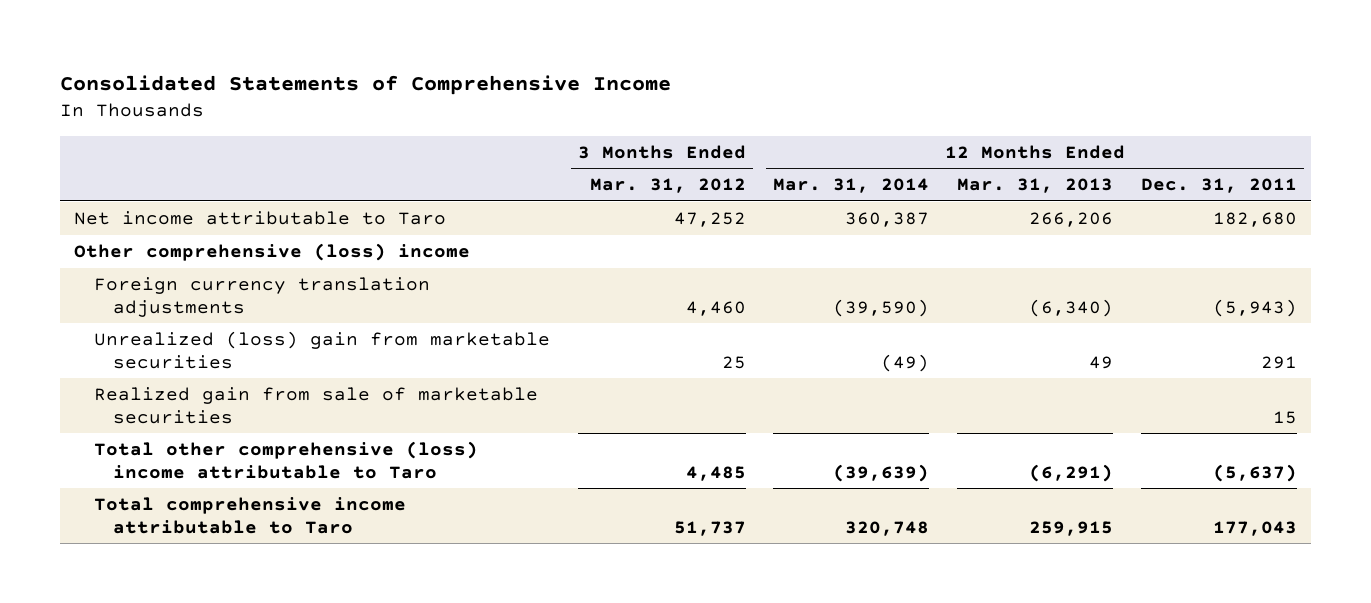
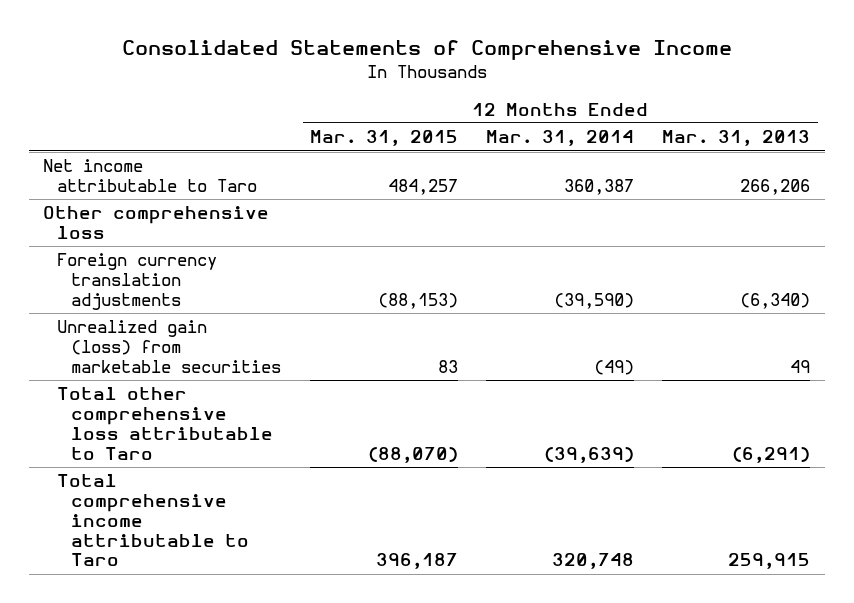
- | 3 Months Ended Mar. 31, 2012 | 12 Months Ended Mar. 31, 2014 | 12 Months Ended Mar. 31, 2013 | 12 Months Ended Dec. 31, 2011
+ | 12 Months Ended Mar. 31, 2015 | 12 Months Ended Mar. 31, 2014 | 12 Months Ended Mar. 31, 2013
- Other comprehensive (loss) income
+ Other comprehensive loss
- Unrealized (loss) gain from marketable securities | 25 | (49) | 49 | 291
- Realized gain from sale of marketable securities | | | | 15
- Total other comprehensive (loss) income attributable to Taro | 4,485 | (39,639) | (6,291) | (5,637)
+ Unrealized gain (loss) from marketable securities | 83 | (49) | 49
+ Total other comprehensive loss attributable to Taro | (88,070) | (39,639) | (6,291)

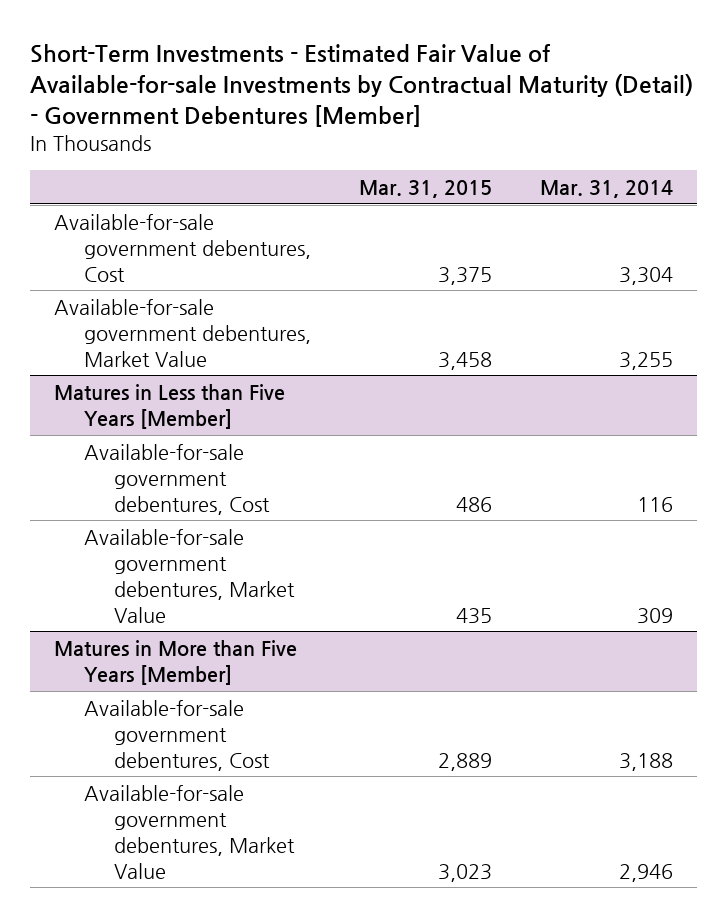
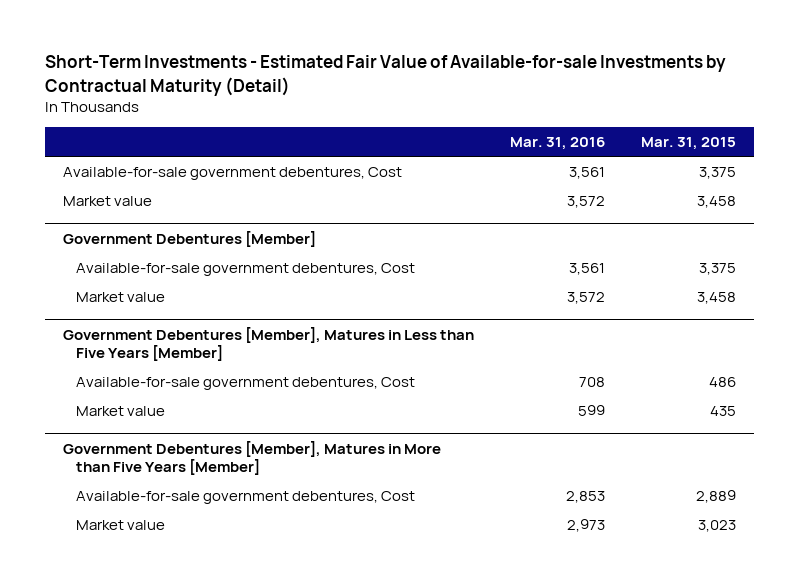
- Short-Term Investments - Estimated Fair Value of Available-for-sale Investments by Contractual Maturity (Detail) - Government Debentures [Member]
+ Short-Term Investments - Estimated Fair Value of Available-for-sale Investments by Contractual Maturity (Detail)
- | Mar. 31, 2015 | Mar. 31, 2014
+ | Mar. 31, 2016 | Mar. 31, 2015
- Available-for-sale government debentures, Market Value | 3,458 | 3,255
- Matures in Less than Five Years [Member]
+ Market value | 3,572 | 3,458
+ Government Debentures [Member]
+ Available-for-sale government debentures, Cost | 3,561 | 3,375
+ Market value | 3,572 | 3,458
+ Government Debentures [Member], Matures in Less than Five Years [Member]
- Available-for-sale government debentures, Market Value | 435 | 309
- Matures in More than Five Years [Member]
+ Market value | 599 | 435
+ Government Debentures [Member], Matures in More than Five Years [Member]
- Available-for-sale government debentures, Market Value | 3,023 | 2,946
+ Market value | 2,973 | 3,023

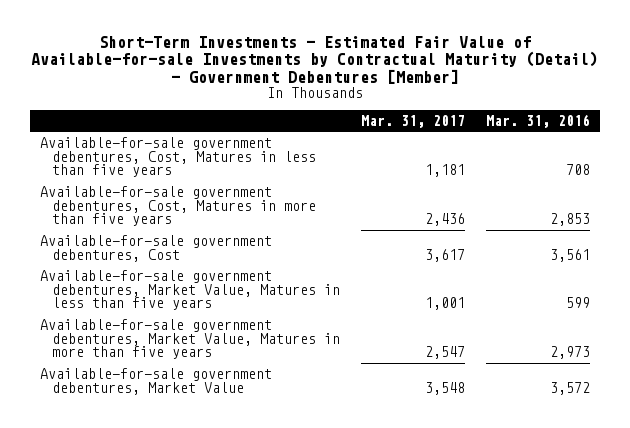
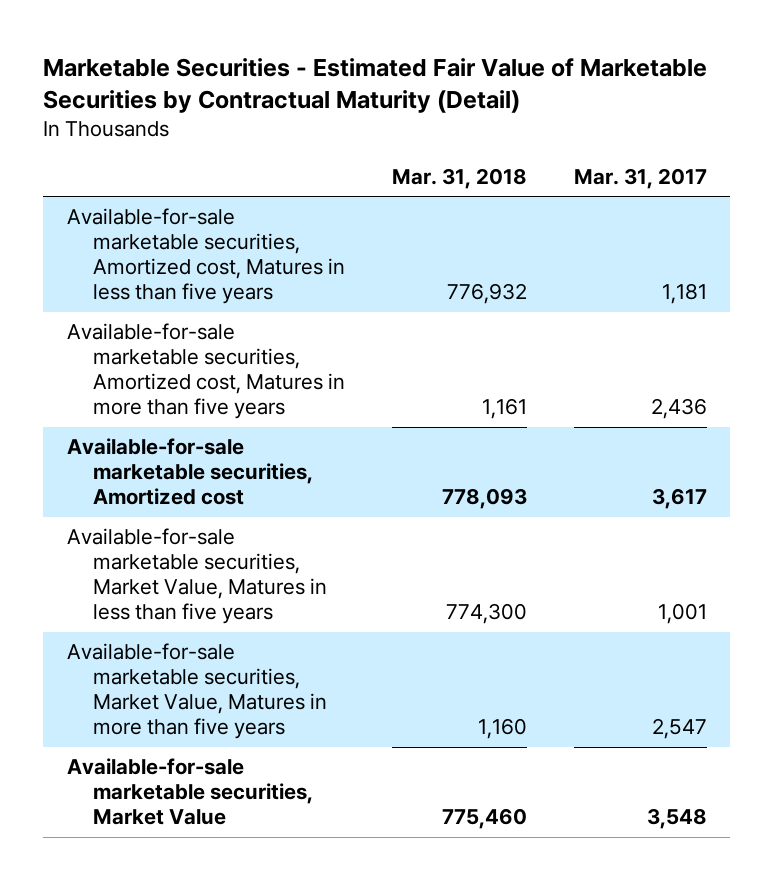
- Short-Term Investments - Estimated Fair Value of Available-for-sale Investments by Contractual Maturity (Detail) - Government Debentures [Member]
+ Marketable Securities - Estimated Fair Value of Marketable Securities by Contractual Maturity (Detail)
- | Mar. 31, 2017 | Mar. 31, 2016
+ | Mar. 31, 2018 | Mar. 31, 2017
- Available-for-sale government debentures, Cost, Matures in less than five years | 1,181 | 708
- Available-for-sale government debentures, Cost, Matures in more than five years | 2,436 | 2,853
- Available-for-sale government debentures, Cost | 3,617 | 3,561
- Available-for-sale government debentures, Market Value, Matures in less than five years | 1,001 | 599
- Available-for-sale government debentures, Market Value, Matures in more than five years | 2,547 | 2,973
- Available-for-sale government debentures, Market Value | 3,548 | 3,572
+ Available-for-sale marketable securities, Amortized cost, Matures in less than five years | 776,932 | 1,181
+ Available-for-sale marketable securities, Amortized cost, Matures in more than five years | 1,161 | 2,436
+ Available-for-sale marketable securities, Amortized cost | 778,093 | 3,617
+ Available-for-sale marketable securities, Market Value, Matures in less than five years | 774,300 | 1,001
+ Available-for-sale marketable securities, Market Value, Matures in more than five years | 1,160 | 2,547
+ Available-for-sale marketable securities, Market Value | 775,460 | 3,548

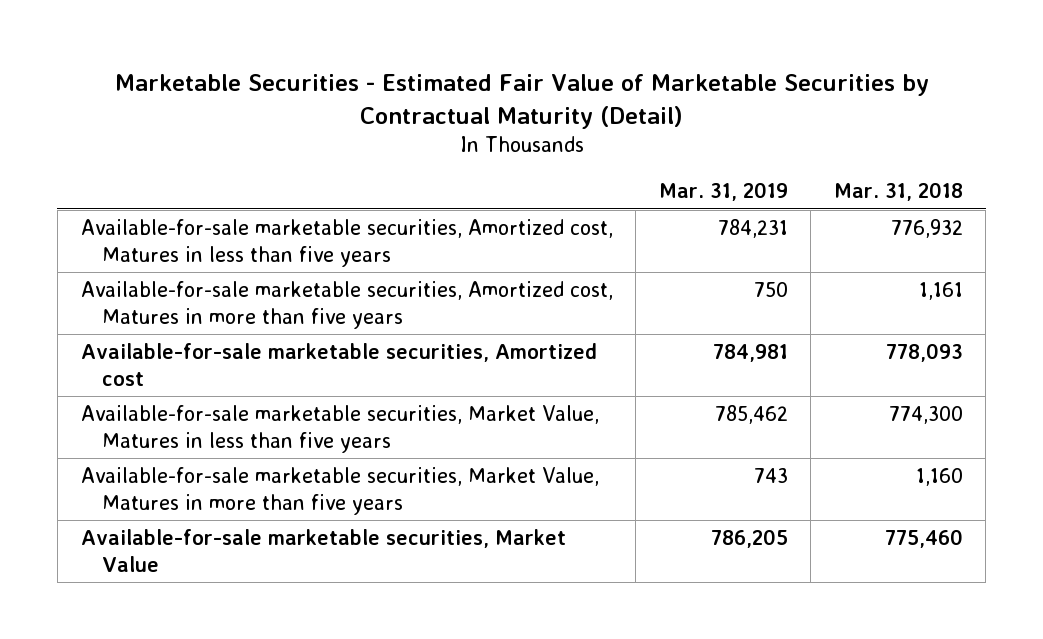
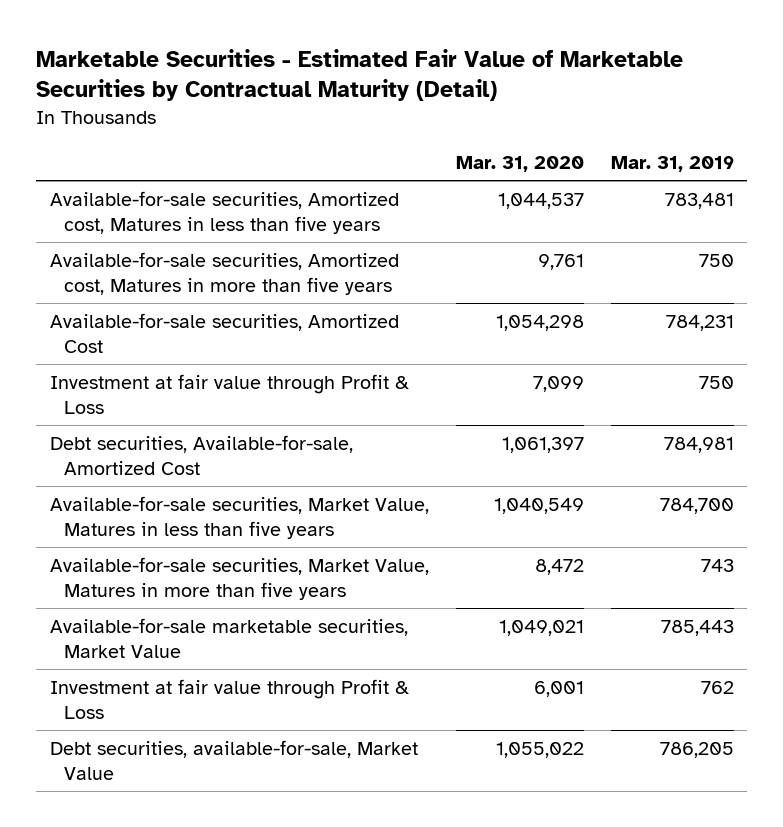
- | Mar. 31, 2019 | Mar. 31, 2018
+ | Mar. 31, 2020 | Mar. 31, 2019
- Available-for-sale marketable securities, Amortized cost, Matures in less than five years | 784,231 | 776,932
- Available-for-sale marketable securities, Amortized cost, Matures in more than five years | 750 | 1,161
- Available-for-sale marketable securities, Amortized cost | 784,981 | 778,093
- Available-for-sale marketable securities, Market Value, Matures in less than five years | 785,462 | 774,300
- Available-for-sale marketable securities, Market Value, Matures in more than five years | 743 | 1,160
- Available-for-sale marketable securities, Market Value | 786,205 | 775,460
+ Available-for-sale securities, Amortized cost, Matures in less than five years | 1,044,537 | 783,481
+ Available-for-sale securities, Amortized cost, Matures in more than five years | 9,761 | 750
+ Available-for-sale securities, Amortized Cost | 1,054,298 | 784,231
+ Investment at fair value through Profit & Loss | 7,099 | 750
+ Debt securities, Available-for-sale, Amortized Cost | 1,061,397 | 784,981
+ Available-for-sale securities, Market Value, Matures in less than five years | 1,040,549 | 784,700
+ Available-for-sale securities, Market Value, Matures in more than five years | 8,472 | 743
+ Available-for-sale marketable securities, Market Value | 1,049,021 | 785,443
+ Investment at fair value through Profit & Loss | 6,001 | 762
+ Debt securities, available-for-sale, Market Value | 1,055,022 | 786,205

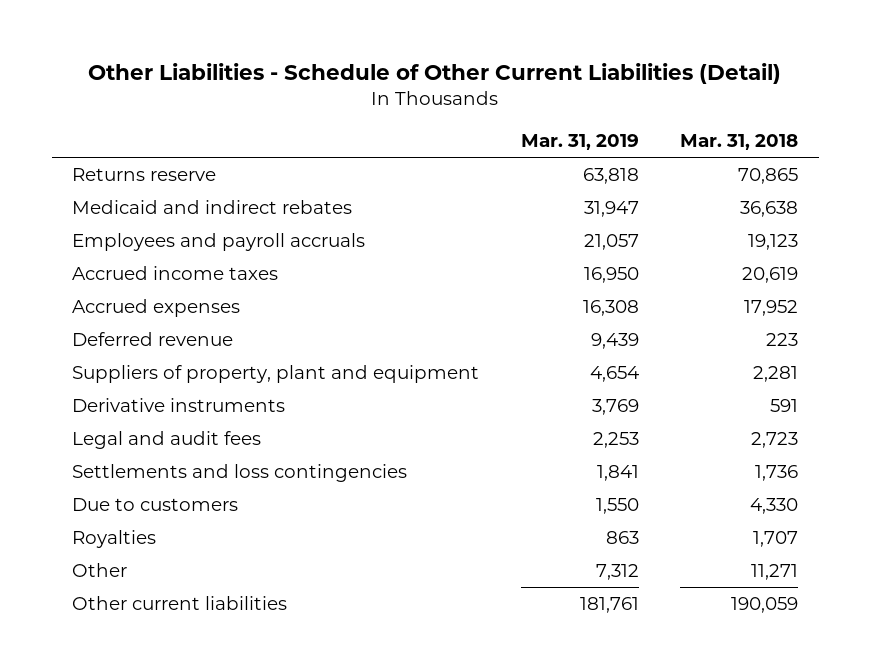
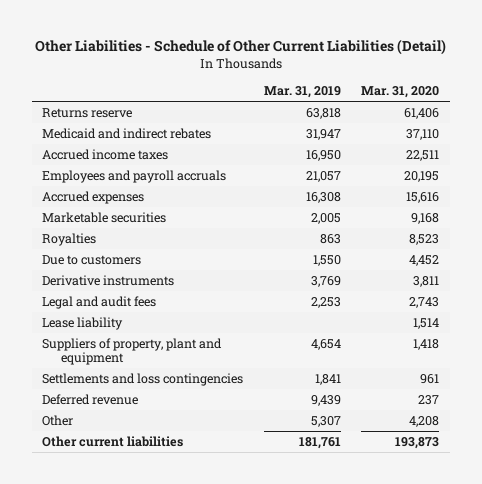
- | Mar. 31, 2019 | Mar. 31, 2018
+ | Mar. 31, 2019 | Mar. 31, 2020
moved down: Employees and payroll accruals | 21,057 | 20,195
+ Marketable securities | 2,005 | 9,168
moved up: Royalties | 863 | 8,523
moved up: Due to customers | 1,550 | 4,452
+ Lease liability | | 1,514
moved down: Suppliers of property, plant and equipment | 4,654 | 1,418
- Other | 7,312 | 11,271
moved down: Deferred revenue | 9,439 | 237
+ Other | 5,307 | 4,208

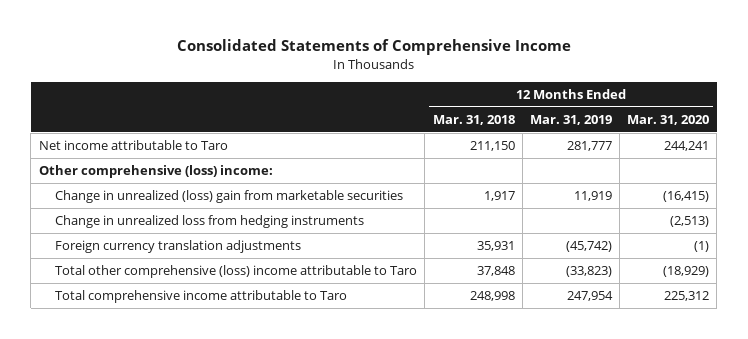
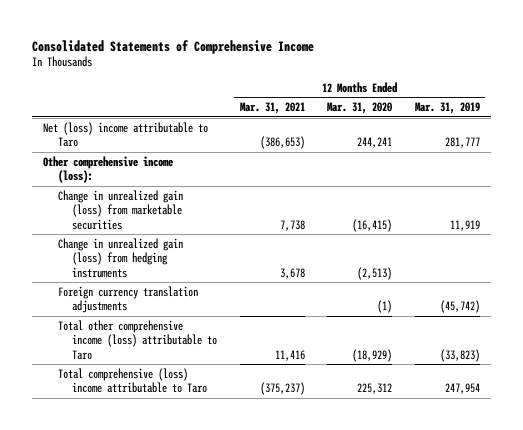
- | 12 Months Ended Mar. 31, 2018 | 12 Months Ended Mar. 31, 2019 | 12 Months Ended Mar. 31, 2020
+ | 12 Months Ended Mar. 31, 2021 | 12 Months Ended Mar. 31, 2020 | 12 Months Ended Mar. 31, 2019
- Net income attributable to Taro | 211,150 | 281,777 | 244,241
- Other comprehensive (loss) income:
- Change in unrealized (loss) gain from marketable securities | 1,917 | 11,919 | (16,415)
- Change in unrealized loss from hedging instruments | | | (2,513)
+ Net (loss) income attributable to Taro | (386,653) | 244,241 | 281,777
+ Other comprehensive income (loss):
+ Change in unrealized gain (loss) from marketable securities | 7,738 | (16,415) | 11,919
+ Change in unrealized gain (loss) from hedging instruments | 3,678 | (2,513) |
- Total other comprehensive (loss) income attributable to Taro | 37,848 | (33,823) | (18,929)
- Total comprehensive income attributable to Taro | 248,998 | 247,954 | 225,312
+ Total other comprehensive income (loss) attributable to Taro | 11,416 | (18,929) | (33,823)
+ Total comprehensive (loss) income attributable to Taro | (375,237) | 225,312 | 247,954

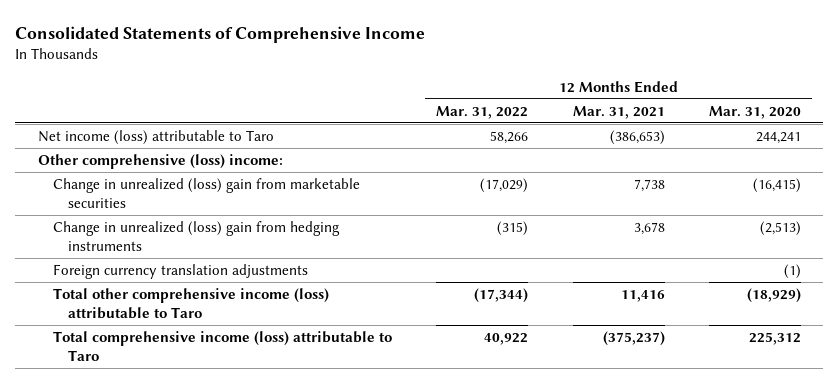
- | 12 Months Ended Mar. 31, 2021 | 12 Months Ended Mar. 31, 2020 | 12 Months Ended Mar. 31, 2019
+ | 12 Months Ended Mar. 31, 2022 | 12 Months Ended Mar. 31, 2021 | 12 Months Ended Mar. 31, 2020
- Net (loss) income attributable to Taro | (386,653) | 244,241 | 281,777
- Other comprehensive income (loss):
- Change in unrealized gain (loss) from marketable securities | 7,738 | (16,415) | 11,919
- Change in unrealized gain (loss) from hedging instruments | 3,678 | (2,513) |
+ Net income (loss) attributable to Taro | 58,266 | (386,653) | 244,241
+ Other comprehensive (loss) income:
+ Change in unrealized (loss) gain from marketable securities | (17,029) | 7,738 | (16,415)
+ Change in unrealized (loss) gain from hedging instruments | (315) | 3,678 | (2,513)
- Total comprehensive (loss) income attributable to Taro | (375,237) | 225,312 | 247,954
+ Total comprehensive income (loss) attributable to Taro | 40,922 | (375,237) | 225,312

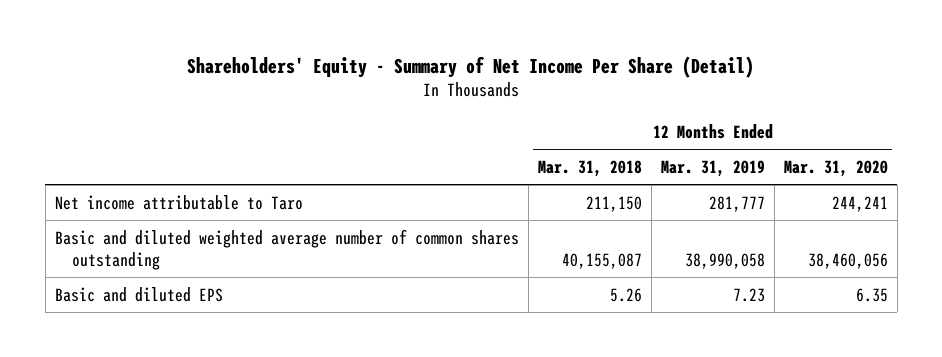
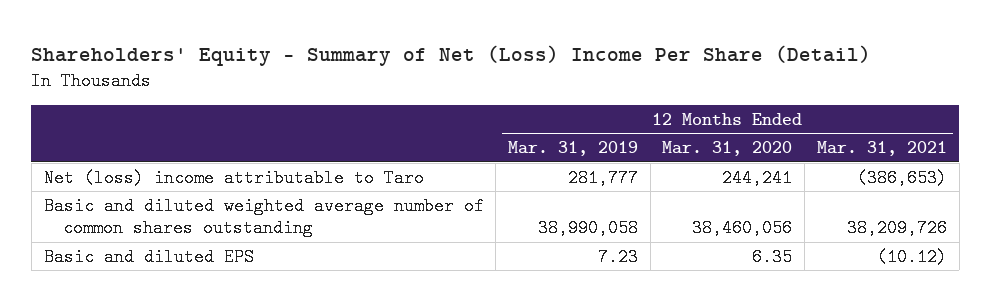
- Shareholders' Equity - Summary of Net Income Per Share (Detail)
+ Shareholders' Equity - Summary of Net (Loss) Income Per Share (Detail)
- | 12 Months Ended Mar. 31, 2018 | 12 Months Ended Mar. 31, 2019 | 12 Months Ended Mar. 31, 2020
+ | 12 Months Ended Mar. 31, 2019 | 12 Months Ended Mar. 31, 2020 | 12 Months Ended Mar. 31, 2021
- Net income attributable to Taro | 211,150 | 281,777 | 244,241
+ Net (loss) income attributable to Taro | 281,777 | 244,241 | (386,653)

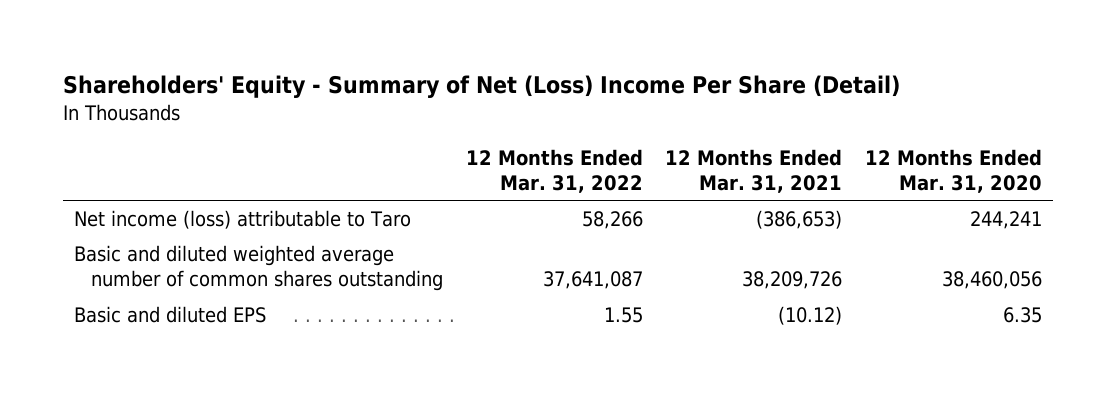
- | 12 Months Ended Mar. 31, 2019 | 12 Months Ended Mar. 31, 2020 | 12 Months Ended Mar. 31, 2021
+ | 12 Months Ended Mar. 31, 2022 | 12 Months Ended Mar. 31, 2021 | 12 Months Ended Mar. 31, 2020
- Net (loss) income attributable to Taro | 281,777 | 244,241 | (386,653)
+ Net income (loss) attributable to Taro | 58,266 | (386,653) | 244,241

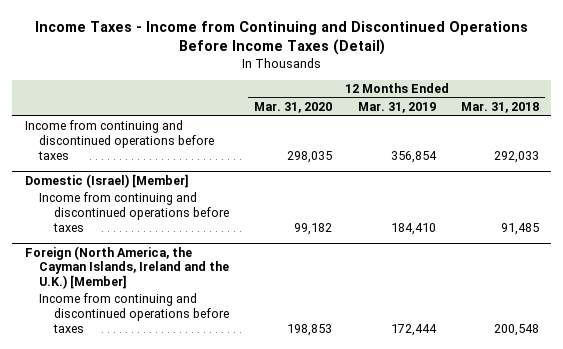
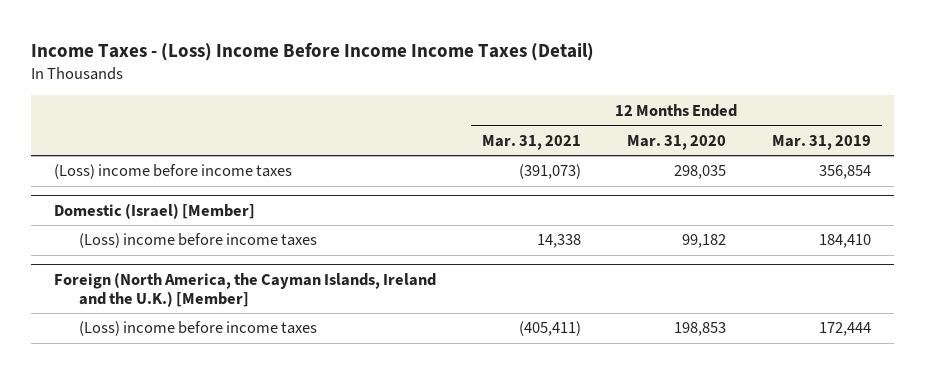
- Income Taxes - Income from Continuing and Discontinued Operations Before Income Taxes (Detail)
+ Income Taxes - (Loss) Income Before Income Income Taxes (Detail)
- | 12 Months Ended Mar. 31, 2020 | 12 Months Ended Mar. 31, 2019 | 12 Months Ended Mar. 31, 2018
+ | 12 Months Ended Mar. 31, 2021 | 12 Months Ended Mar. 31, 2020 | 12 Months Ended Mar. 31, 2019
- Income from continuing and discontinued operations before taxes | 298,035 | 356,854 | 292,033
+ (Loss) income before income taxes | (391,073) | 298,035 | 356,854
@ Domestic (Israel) [Member]
- Income from continuing and discontinued operations before taxes | 99,182 | 184,410 | 91,485
+ (Loss) income before income taxes | 14,338 | 99,182 | 184,410
@ Foreign (North America, the Cayman Islands, Ireland and the U.K.) [Member]
- Income from continuing and discontinued operations before taxes | 198,853 | 172,444 | 200,548
+ (Loss) income before income taxes | (405,411) | 198,853 | 172,444

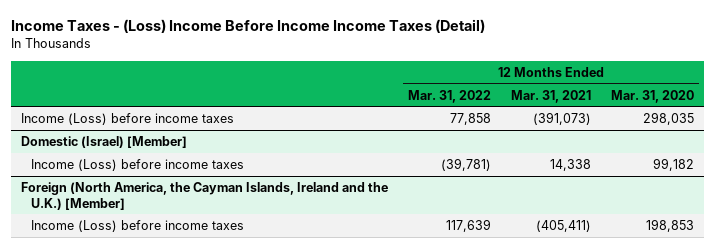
- | 12 Months Ended Mar. 31, 2021 | 12 Months Ended Mar. 31, 2020 | 12 Months Ended Mar. 31, 2019
+ | 12 Months Ended Mar. 31, 2022 | 12 Months Ended Mar. 31, 2021 | 12 Months Ended Mar. 31, 2020
- (Loss) income before income taxes | (391,073) | 298,035 | 356,854
+ Income (Loss) before income taxes | 77,858 | (391,073) | 298,035
@ Domestic (Israel) [Member]
- (Loss) income before income taxes | 14,338 | 99,182 | 184,410
+ Income (Loss) before income taxes | (39,781) | 14,338 | 99,182
@ Foreign (North America, the Cayman Islands, Ireland and the U.K.) [Member]
- (Loss) income before income taxes | (405,411) | 198,853 | 172,444
+ Income (Loss) before income taxes | 117,639 | (405,411) | 198,853

